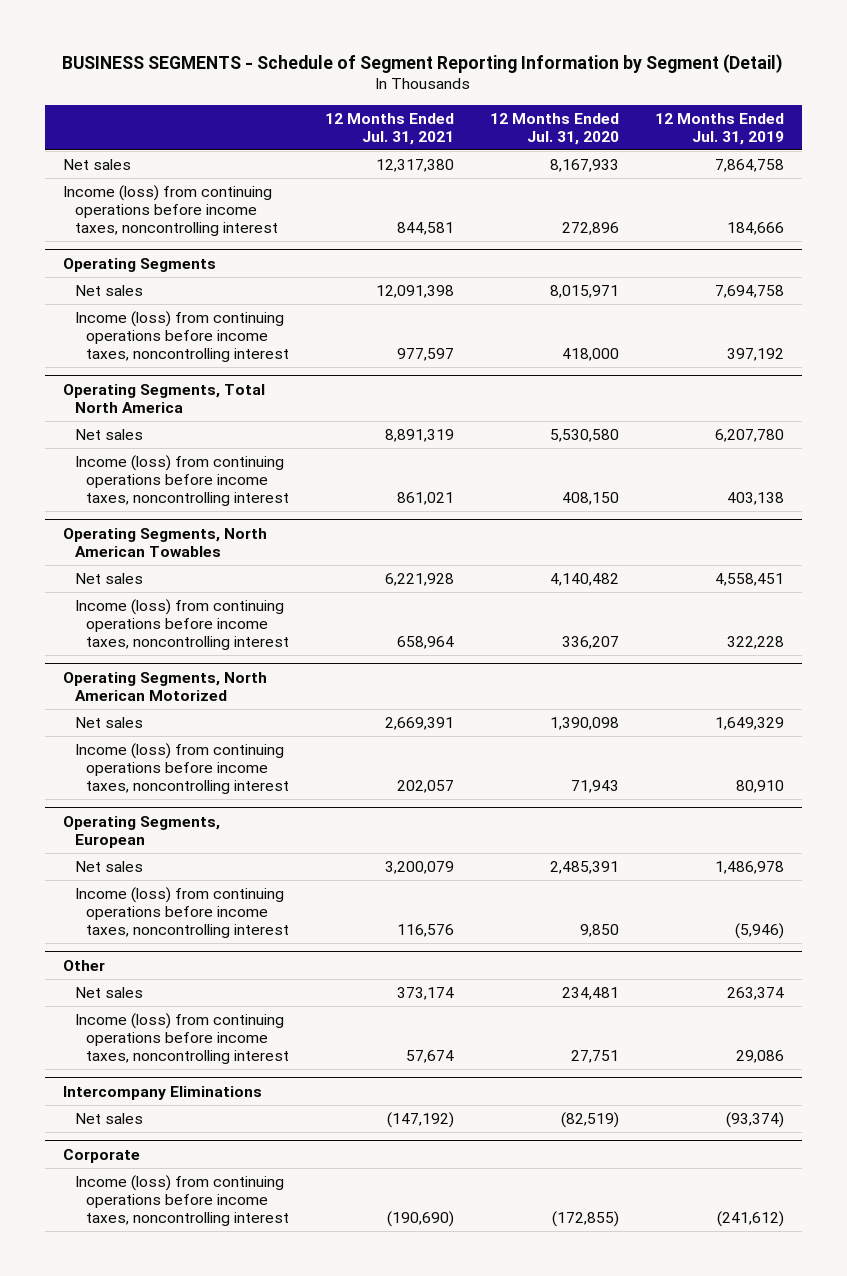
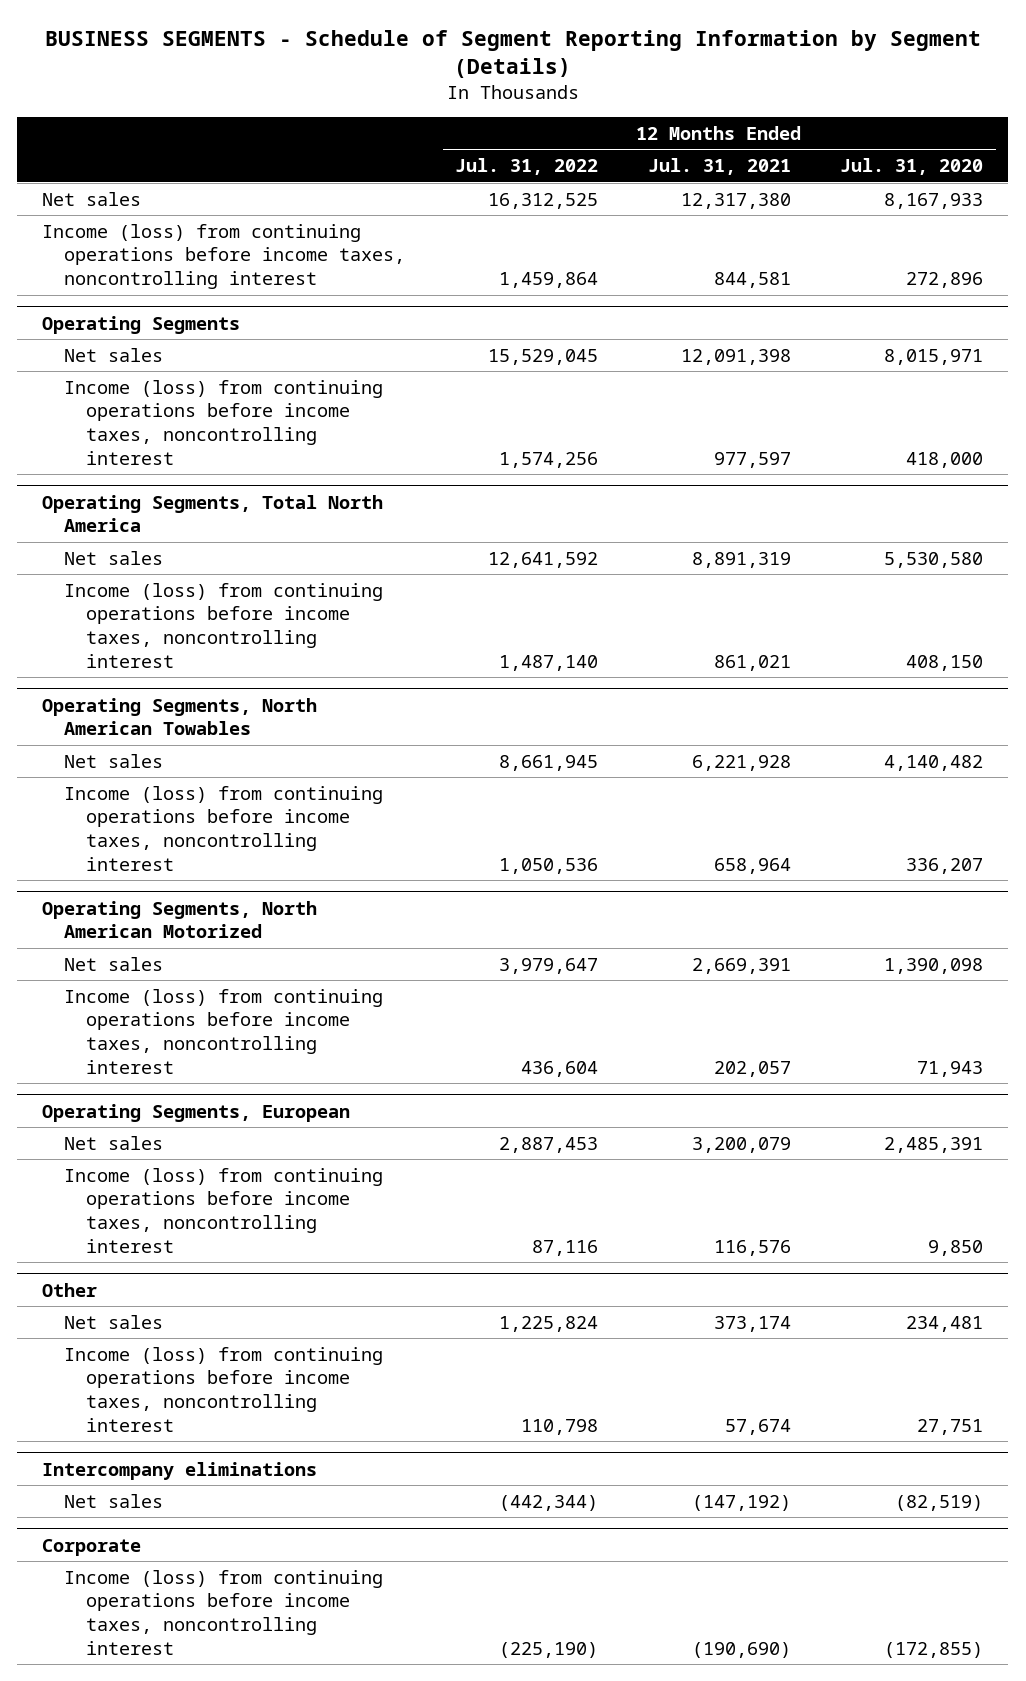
- BUSINESS SEGMENTS - Schedule of Segment Reporting Information by Segment (Detail)
+ BUSINESS SEGMENTS - Schedule of Segment Reporting Information by Segment (Details)
- | 12 Months Ended Jul. 31, 2021 | 12 Months Ended Jul. 31, 2020 | 12 Months Ended Jul. 31, 2019
+ | 12 Months Ended Jul. 31, 2022 | 12 Months Ended Jul. 31, 2021 | 12 Months Ended Jul. 31, 2020
- Intercompany Eliminations
+ Intercompany eliminations

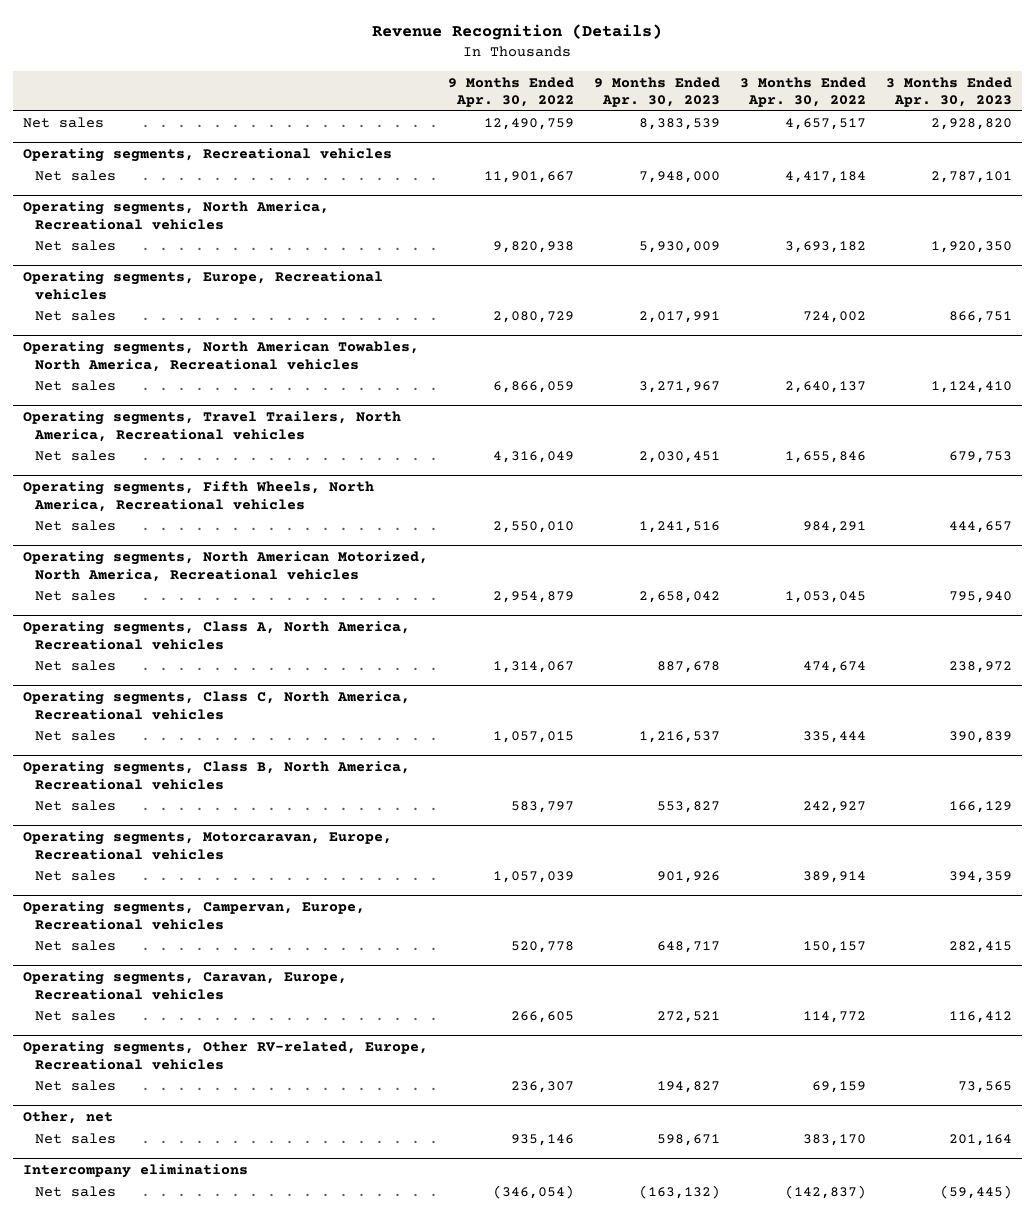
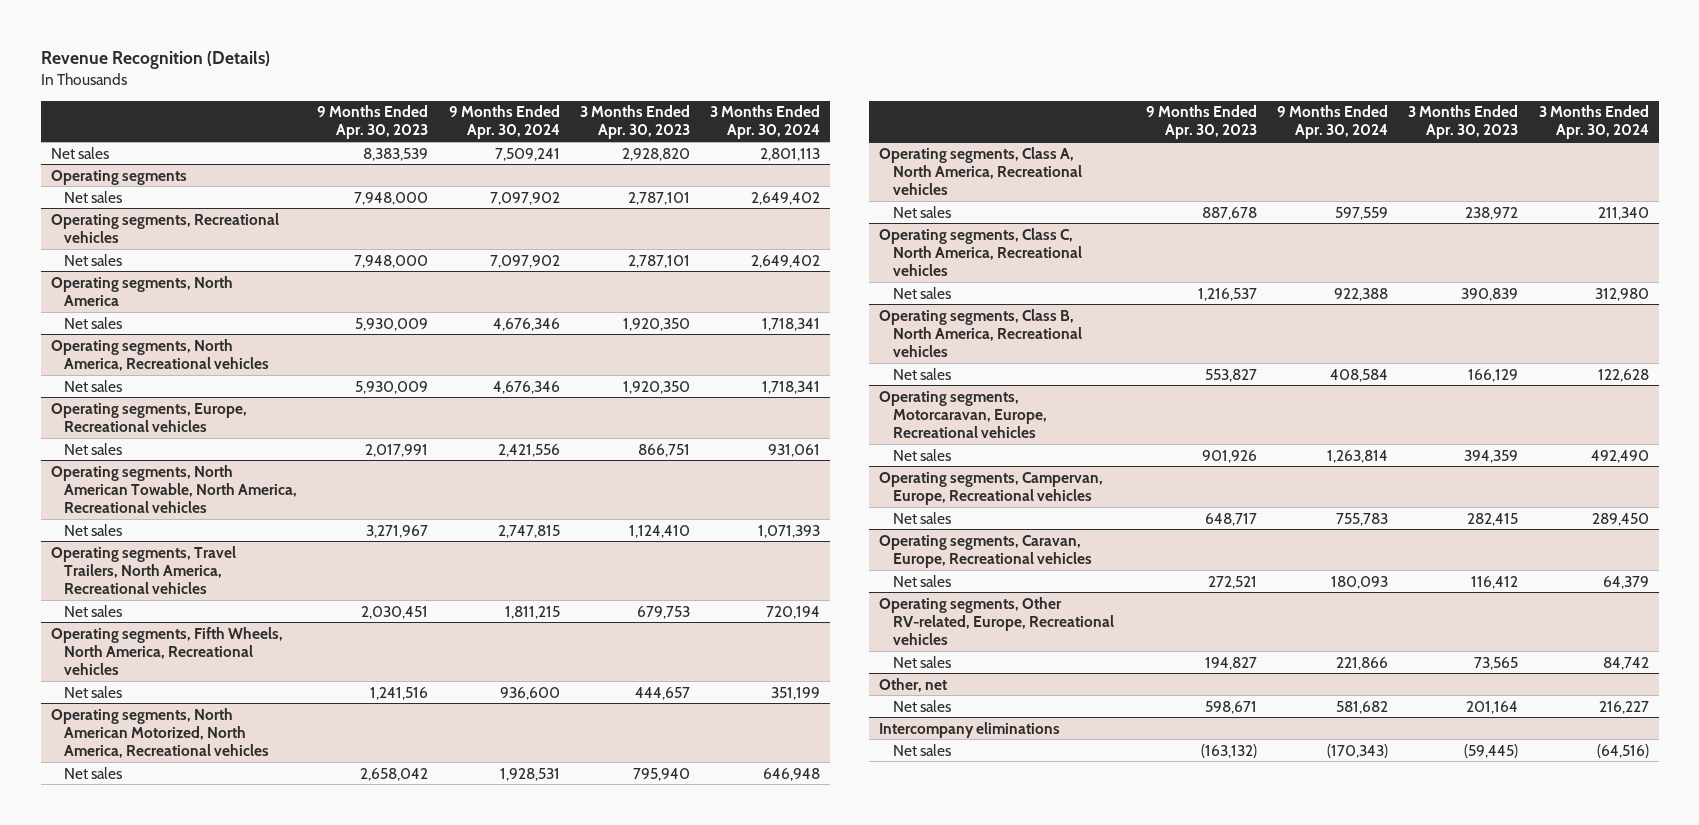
- | 9 Months Ended Apr. 30, 2022 | 9 Months Ended Apr. 30, 2023 | 3 Months Ended Apr. 30, 2022 | 3 Months Ended Apr. 30, 2023
+ | 9 Months Ended Apr. 30, 2023 | 9 Months Ended Apr. 30, 2024 | 3 Months Ended Apr. 30, 2023 | 3 Months Ended Apr. 30, 2024
+ Operating segments
+ Net sales | 7,948,000 | 7,097,902 | 2,787,101 | 2,649,402
+ Operating segments, North America
+ Net sales | 5,930,009 | 4,676,346 | 1,920,350 | 1,718,341
- Operating segments, North American Towables, North America, Recreational vehicles
+ Operating segments, North American Towable, North America, Recreational vehicles

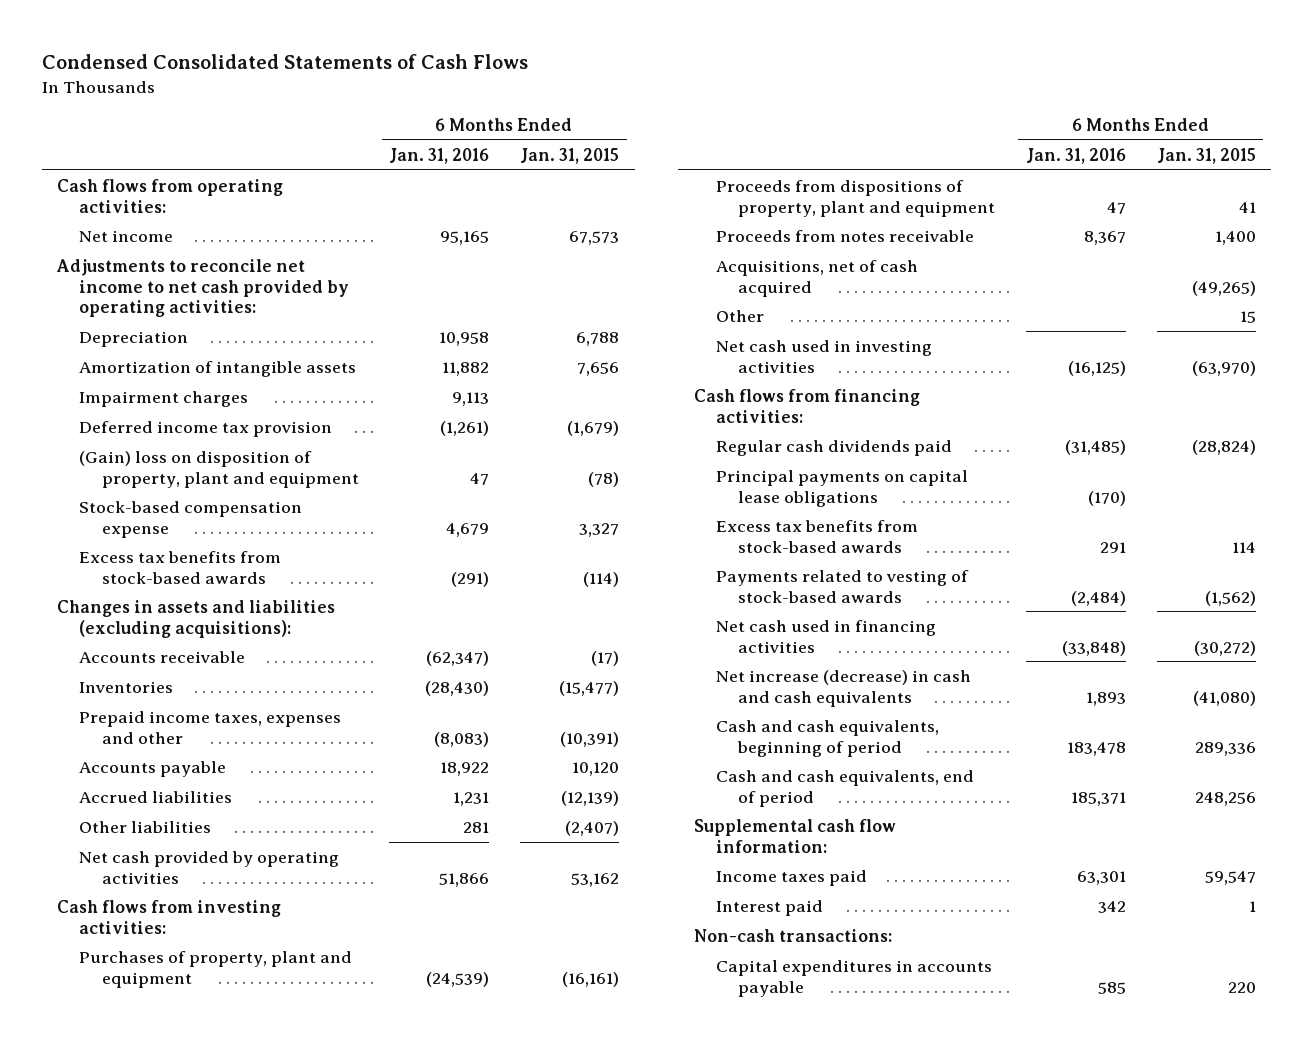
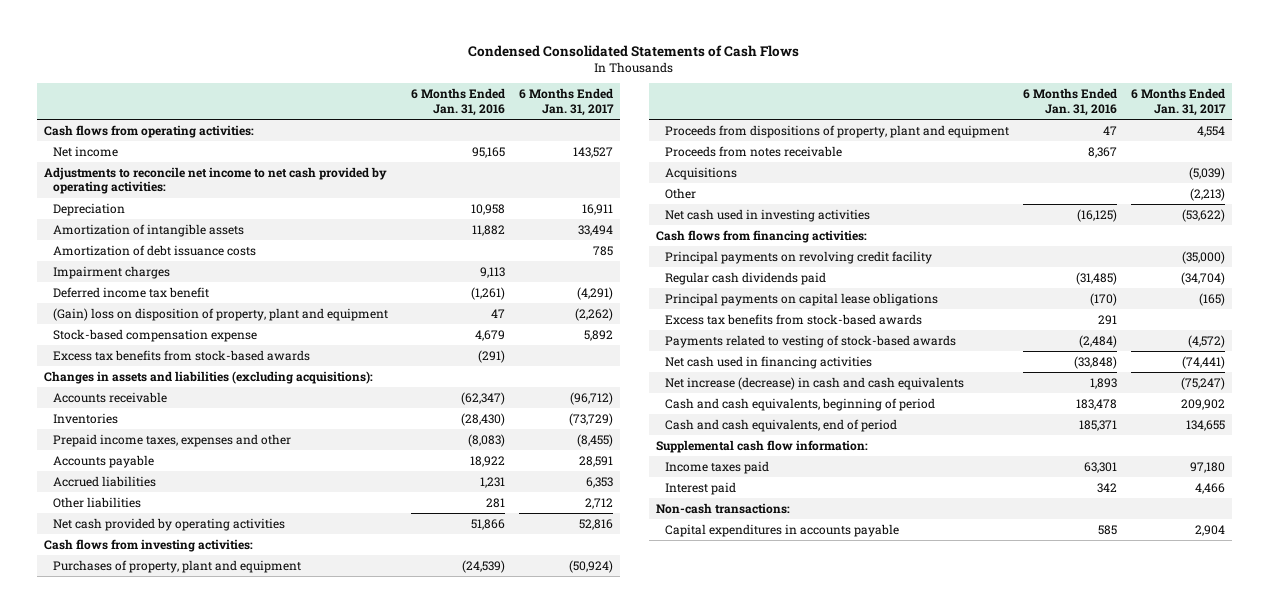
- | 6 Months Ended Jan. 31, 2016 | 6 Months Ended Jan. 31, 2015
+ | 6 Months Ended Jan. 31, 2016 | 6 Months Ended Jan. 31, 2017
+ Amortization of debt issuance costs | | 785
- Deferred income tax provision | (1,261) | (1,679)
+ Deferred income tax benefit | (1,261) | (4,291)
- Acquisitions, net of cash acquired | | (49,265)
+ Acquisitions | | (5,039)
+ Principal payments on revolving credit facility | | (35,000)

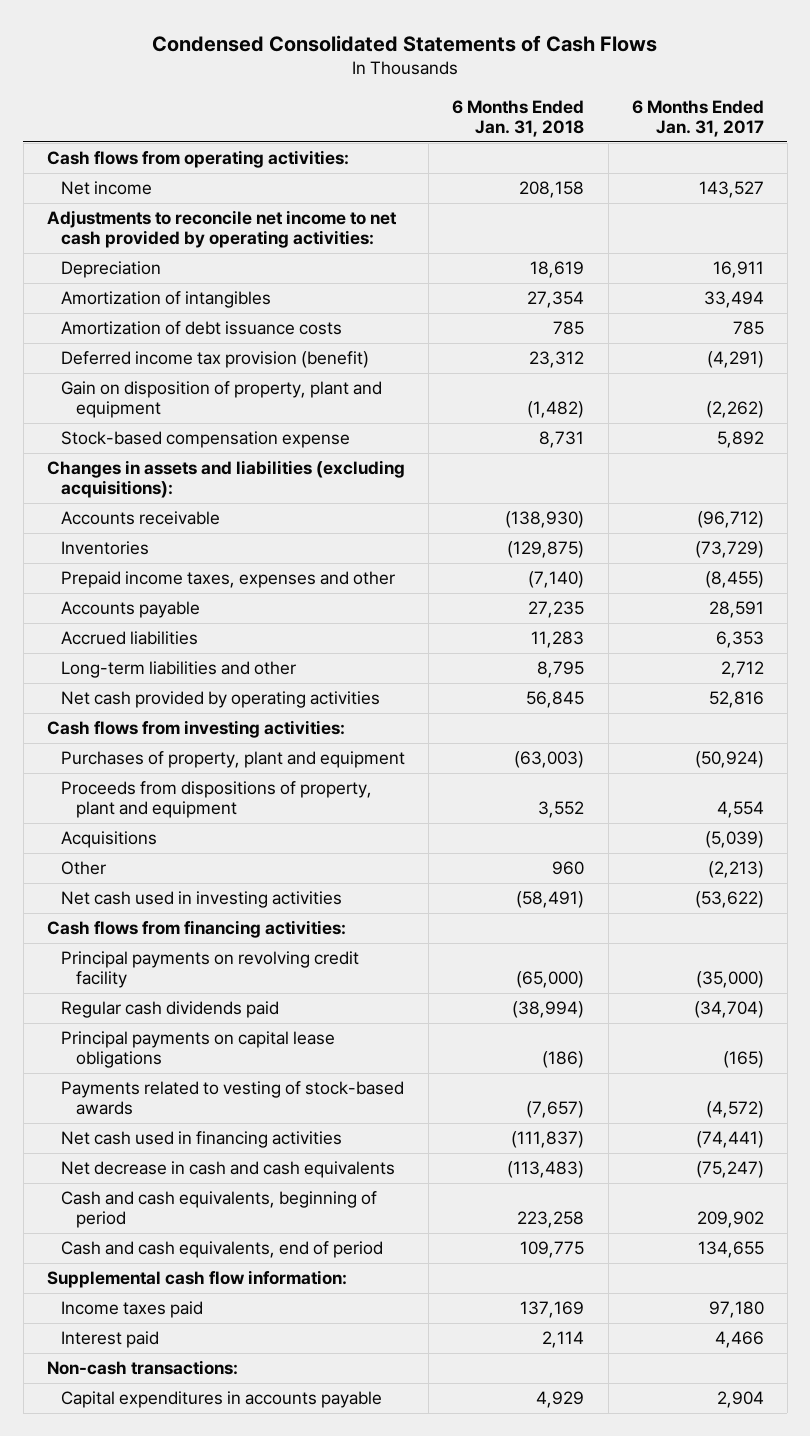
- | 6 Months Ended Jan. 31, 2016 | 6 Months Ended Jan. 31, 2017
+ | 6 Months Ended Jan. 31, 2018 | 6 Months Ended Jan. 31, 2017
- Amortization of intangible assets | 11,882 | 33,494
+ Amortization of intangibles | 27,354 | 33,494
- Impairment charges | 9,113 |
- Deferred income tax benefit | (1,261) | (4,291)
- (Gain) loss on disposition of property, plant and equipment | 47 | (2,262)
+ Deferred income tax provision (benefit) | 23,312 | (4,291)
+ Gain on disposition of property, plant and equipment | (1,482) | (2,262)
- Excess tax benefits from stock-based awards | (291) |
- Other liabilities | 281 | 2,712
+ Long-term liabilities and other | 8,795 | 2,712
- Proceeds from notes receivable | 8,367 |
- Excess tax benefits from stock-based awards | 291 |
- Net increase (decrease) in cash and cash equivalents | 1,893 | (75,247)
+ Net decrease in cash and cash equivalents | (113,483) | (75,247)

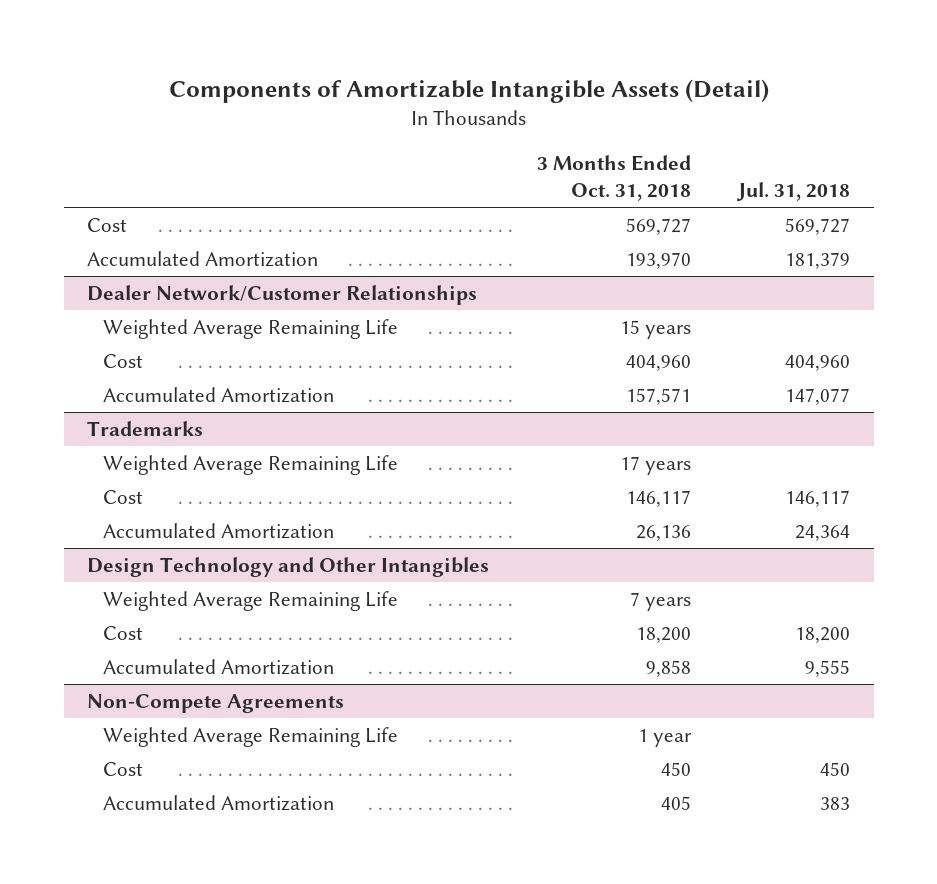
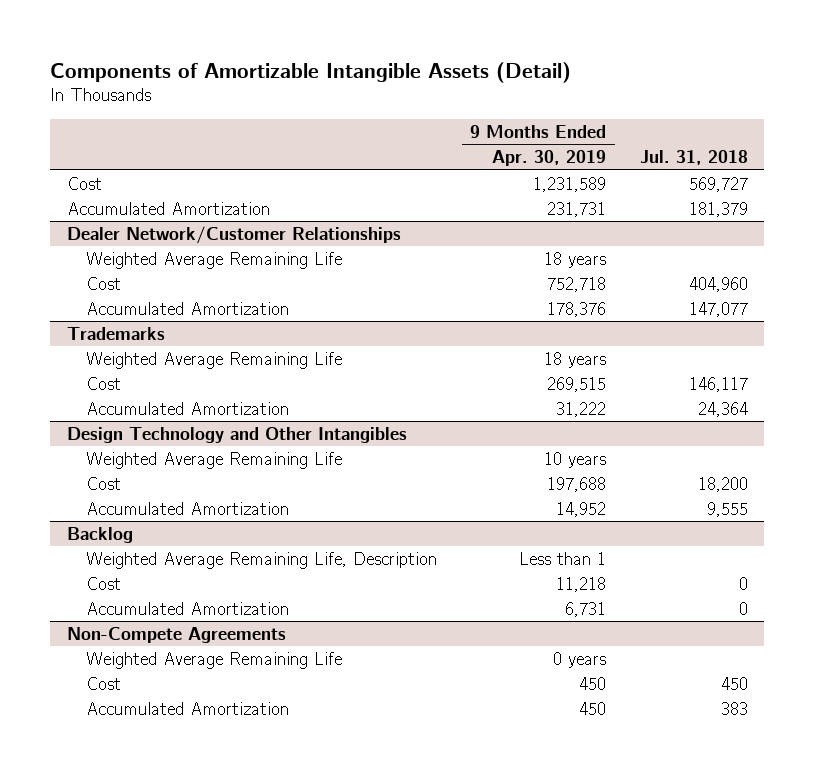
- | 3 Months Ended Oct. 31, 2018 | Jul. 31, 2018
+ | 9 Months Ended Apr. 30, 2019 | Jul. 31, 2018
+ Backlog
+ Weighted Average Remaining Life, Description | Less than 1 |
+ Cost | 11,218 | 0
+ Accumulated Amortization | 6,731 | 0

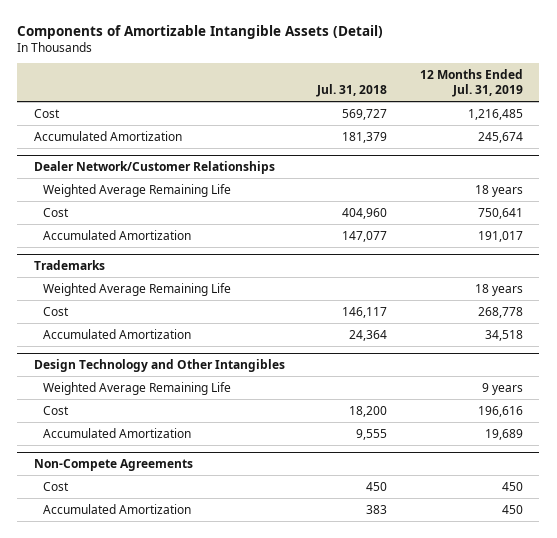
- | 9 Months Ended Apr. 30, 2019 | Jul. 31, 2018
+ | Jul. 31, 2018 | 12 Months Ended Jul. 31, 2019
- Backlog
- Weighted Average Remaining Life, Description | Less than 1 |
- Cost | 11,218 | 0
- Accumulated Amortization | 6,731 | 0
@ Non-Compete Agreements
- Weighted Average Remaining Life | 0 years |

